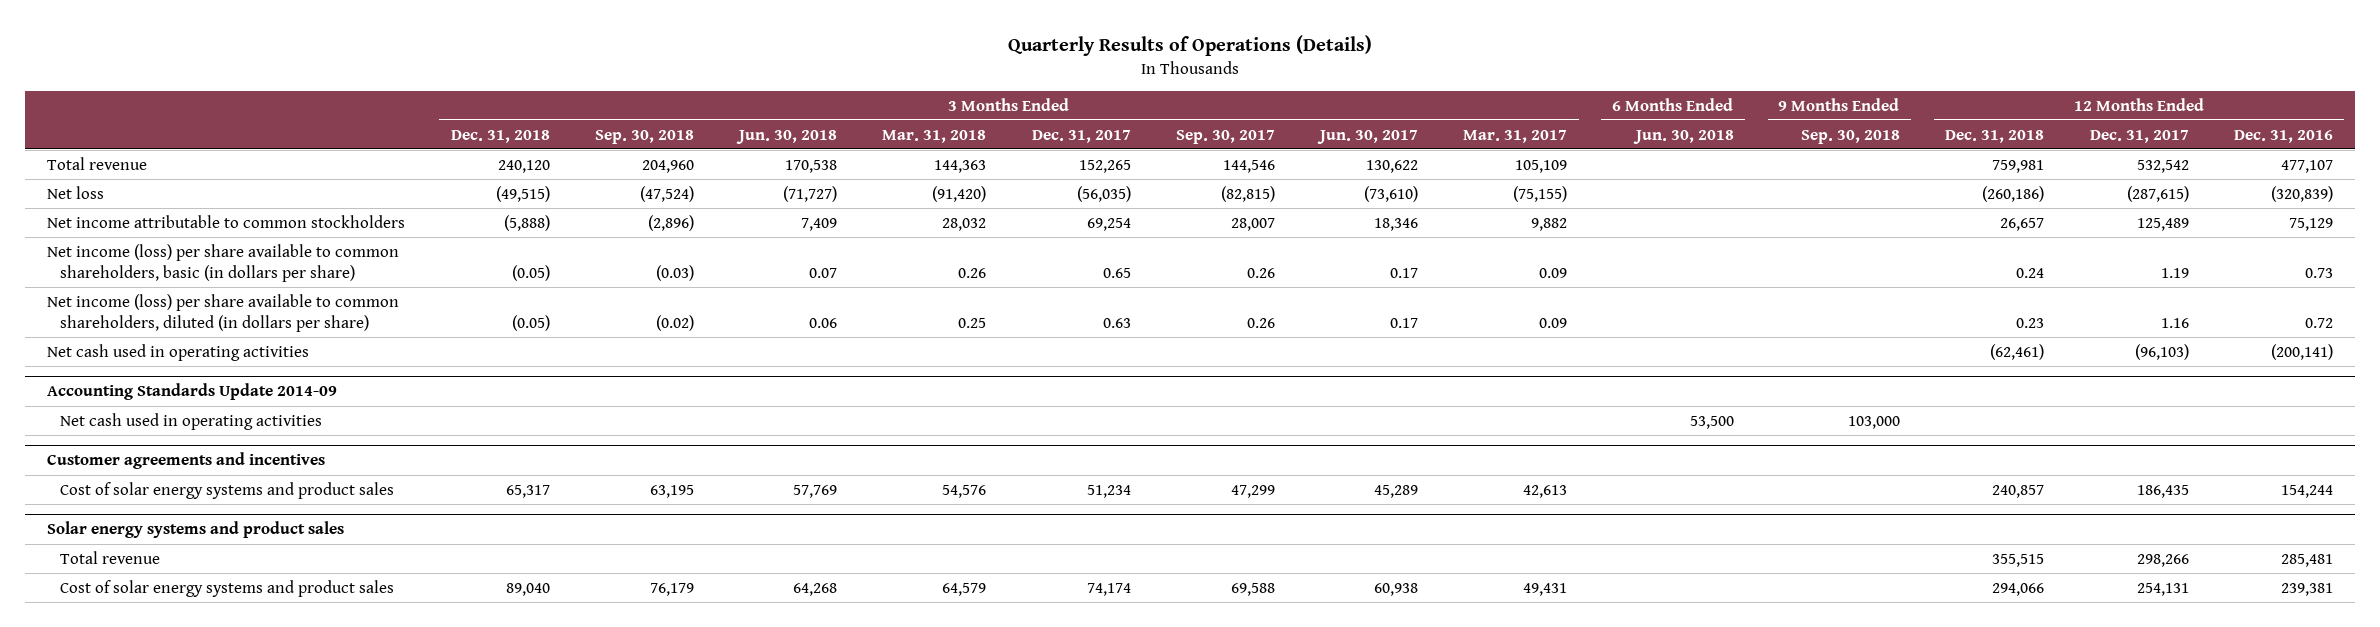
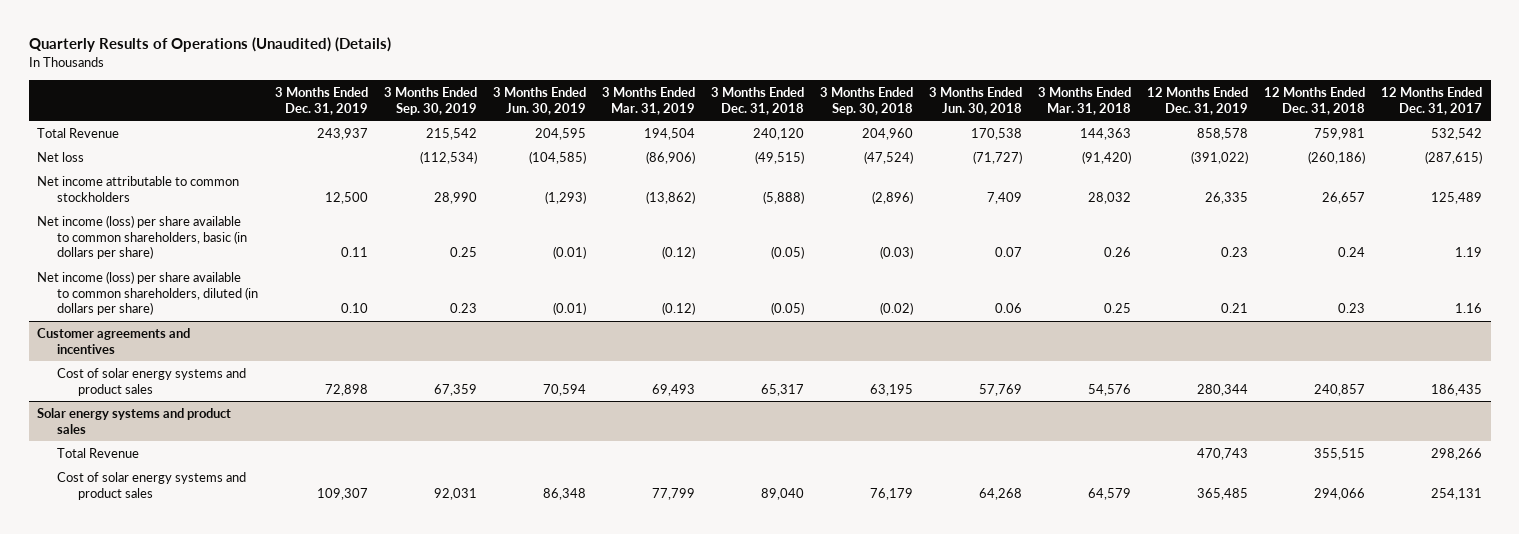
- Quarterly Results of Operations (Details)
+ Quarterly Results of Operations (Unaudited) (Details)
- | 3 Months Ended Dec. 31, 2018 | 3 Months Ended Sep. 30, 2018 | 3 Months Ended Jun. 30, 2018 | 3 Months Ended Mar. 31, 2018 | 3 Months Ended Dec. 31, 2017 | 3 Months Ended Sep. 30, 2017 | 3 Months Ended Jun. 30, 2017 | 3 Months Ended Mar. 31, 2017 | 6 Months Ended Jun. 30, 2018 | 9 Months Ended Sep. 30, 2018 | 12 Months Ended Dec. 31, 2018 | 12 Months Ended Dec. 31, 2017 | 12 Months Ended Dec. 31, 2016
+ | 3 Months Ended Dec. 31, 2019 | 3 Months Ended Sep. 30, 2019 | 3 Months Ended Jun. 30, 2019 | 3 Months Ended Mar. 31, 2019 | 3 Months Ended Dec. 31, 2018 | 3 Months Ended Sep. 30, 2018 | 3 Months Ended Jun. 30, 2018 | 3 Months Ended Mar. 31, 2018 | 12 Months Ended Dec. 31, 2019 | 12 Months Ended Dec. 31, 2018 | 12 Months Ended Dec. 31, 2017
- Total revenue | 240,120 | 204,960 | 170,538 | 144,363 | 152,265 | 144,546 | 130,622 | 105,109 | | | 759,981 | 532,542 | 477,107
+ Total Revenue | 243,937 | 215,542 | 204,595 | 194,504 | 240,120 | 204,960 | 170,538 | 144,363 | 858,578 | 759,981 | 532,542
- Net cash used in operating activities | | | | | | | | | | | (62,461) | (96,103) | (200,141)
- Accounting Standards Update 2014-09
- Net cash used in operating activities | | | | | | | | | 53,500 | 103,000 | | |
@ Solar energy systems and product sales
- Total revenue | | | | | | | | | | | 355,515 | 298,266 | 285,481
+ Total Revenue | | | | | | | | | 470,743 | 355,515 | 298,266

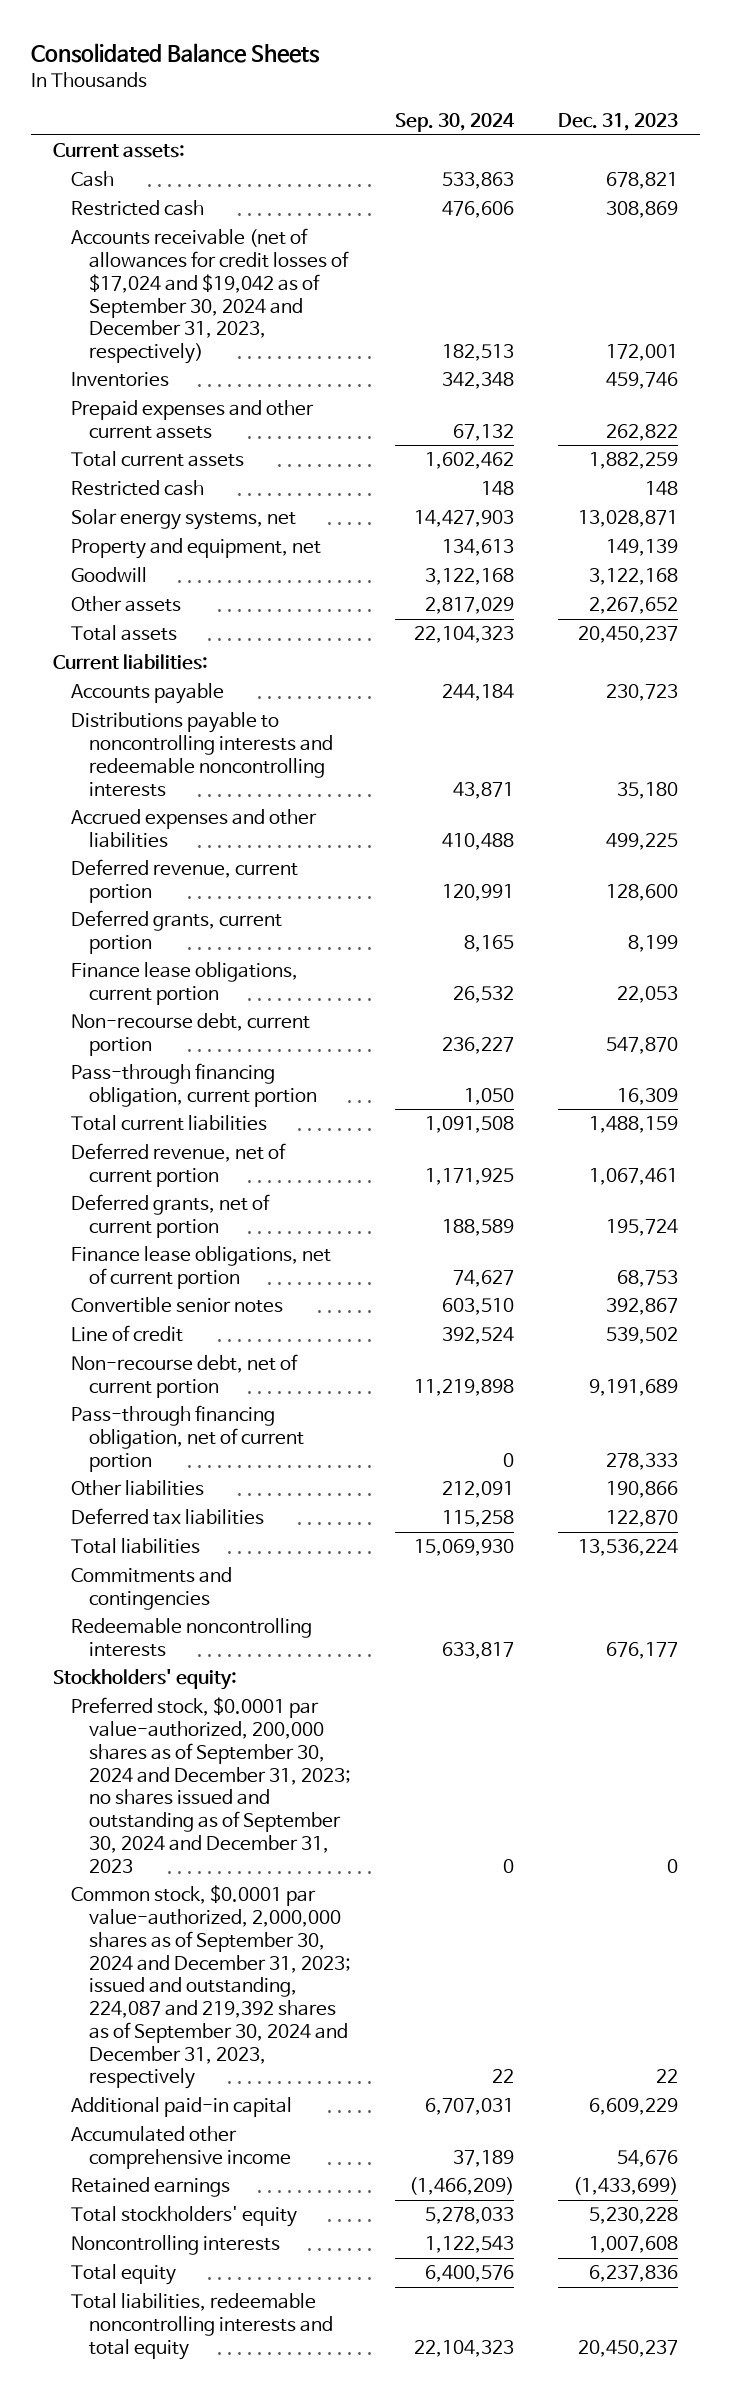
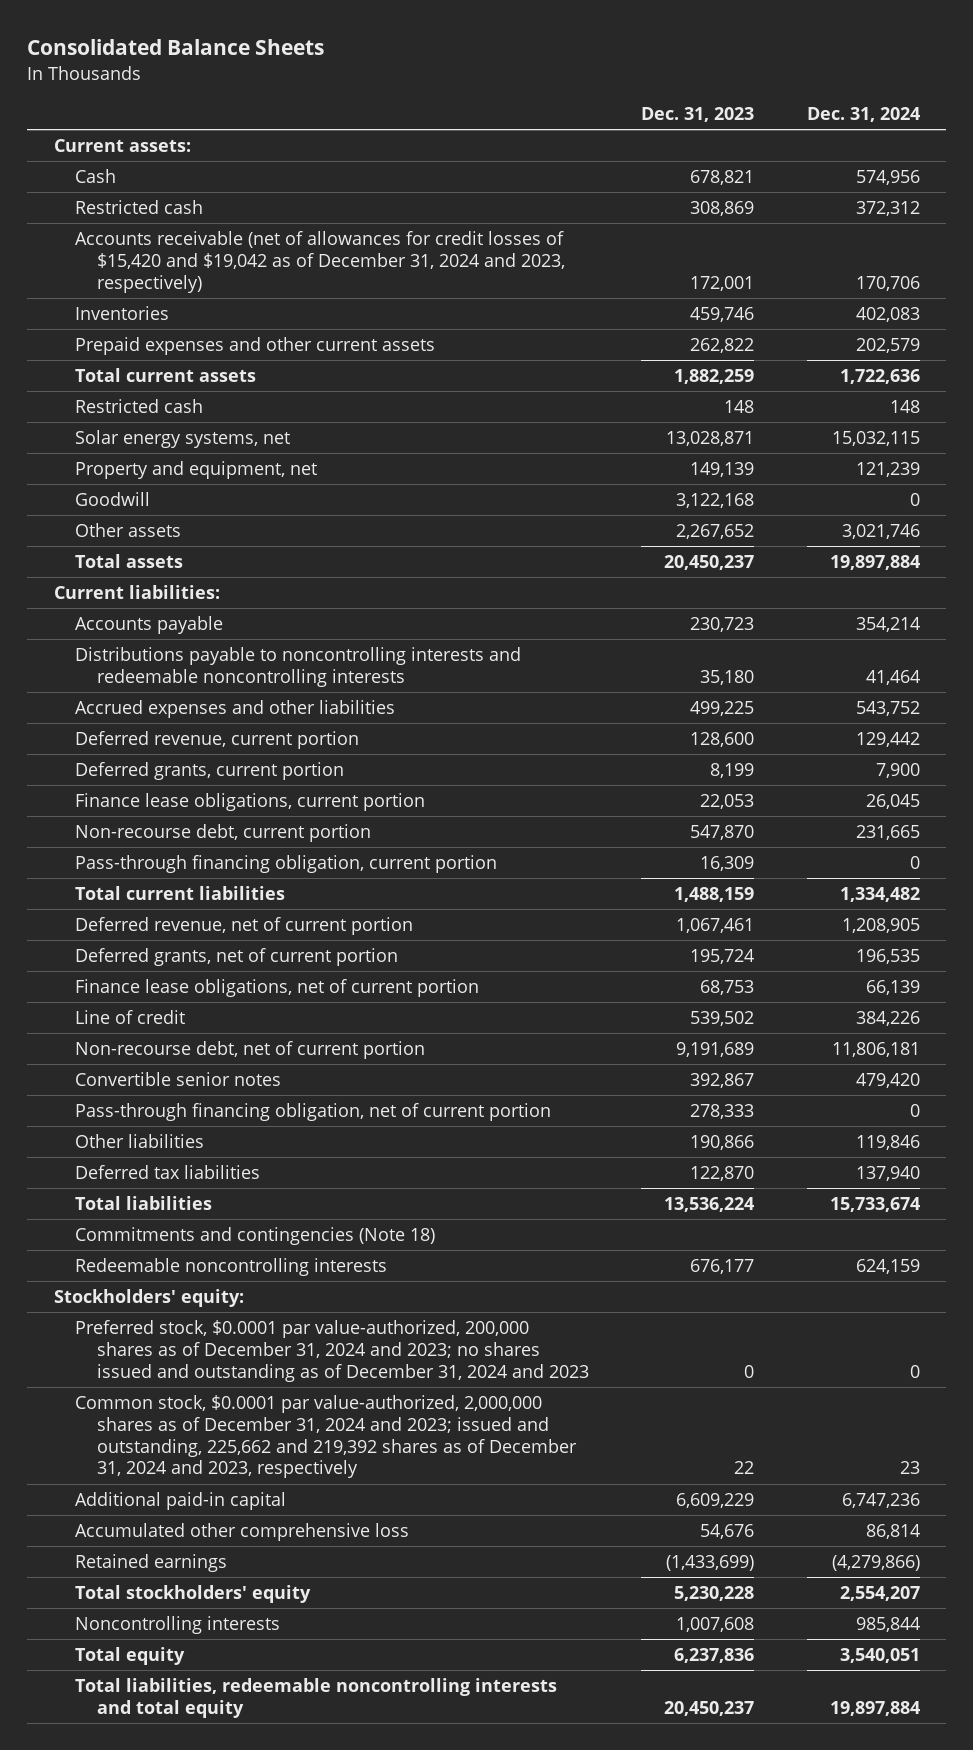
- | Sep. 30, 2024 | Dec. 31, 2023
+ | Dec. 31, 2023 | Dec. 31, 2024
- Accounts receivable (net of allowances for credit losses of $17,024 and $19,042 as of September 30, 2024 and December 31, 2023, respectively) | 182,513 | 172,001
+ Accounts receivable (net of allowances for credit losses of $15,420 and $19,042 as of December 31, 2024 and 2023, respectively) | 172,001 | 170,706
moved down: Convertible senior notes | 392,867 | 479,420
- Commitments and contingencies
+ Commitments and contingencies (Note 18)
- Preferred stock, $0.0001 par value-authorized, 200,000 shares as of September 30, 2024 and December 31, 2023; no shares issued and outstanding as of September 30, 2024 and December 31, 2023 | 0 | 0
- Common stock, $0.0001 par value-authorized, 2,000,000 shares as of September 30, 2024 and December 31, 2023; issued and outstanding, 224,087 and 219,392 shares as of September 30, 2024 and December 31, 2023, respectively | 22 | 22
+ Preferred stock, $0.0001 par value-authorized, 200,000 shares as of December 31, 2024 and 2023; no shares issued and outstanding as of December 31, 2024 and 2023 | 0 | 0
+ Common stock, $0.0001 par value-authorized, 2,000,000 shares as of December 31, 2024 and 2023; issued and outstanding, 225,662 and 219,392 shares as of December 31, 2024 and 2023, respectively | 22 | 23
- Accumulated other comprehensive income | 37,189 | 54,676
+ Accumulated other comprehensive loss | 54,676 | 86,814

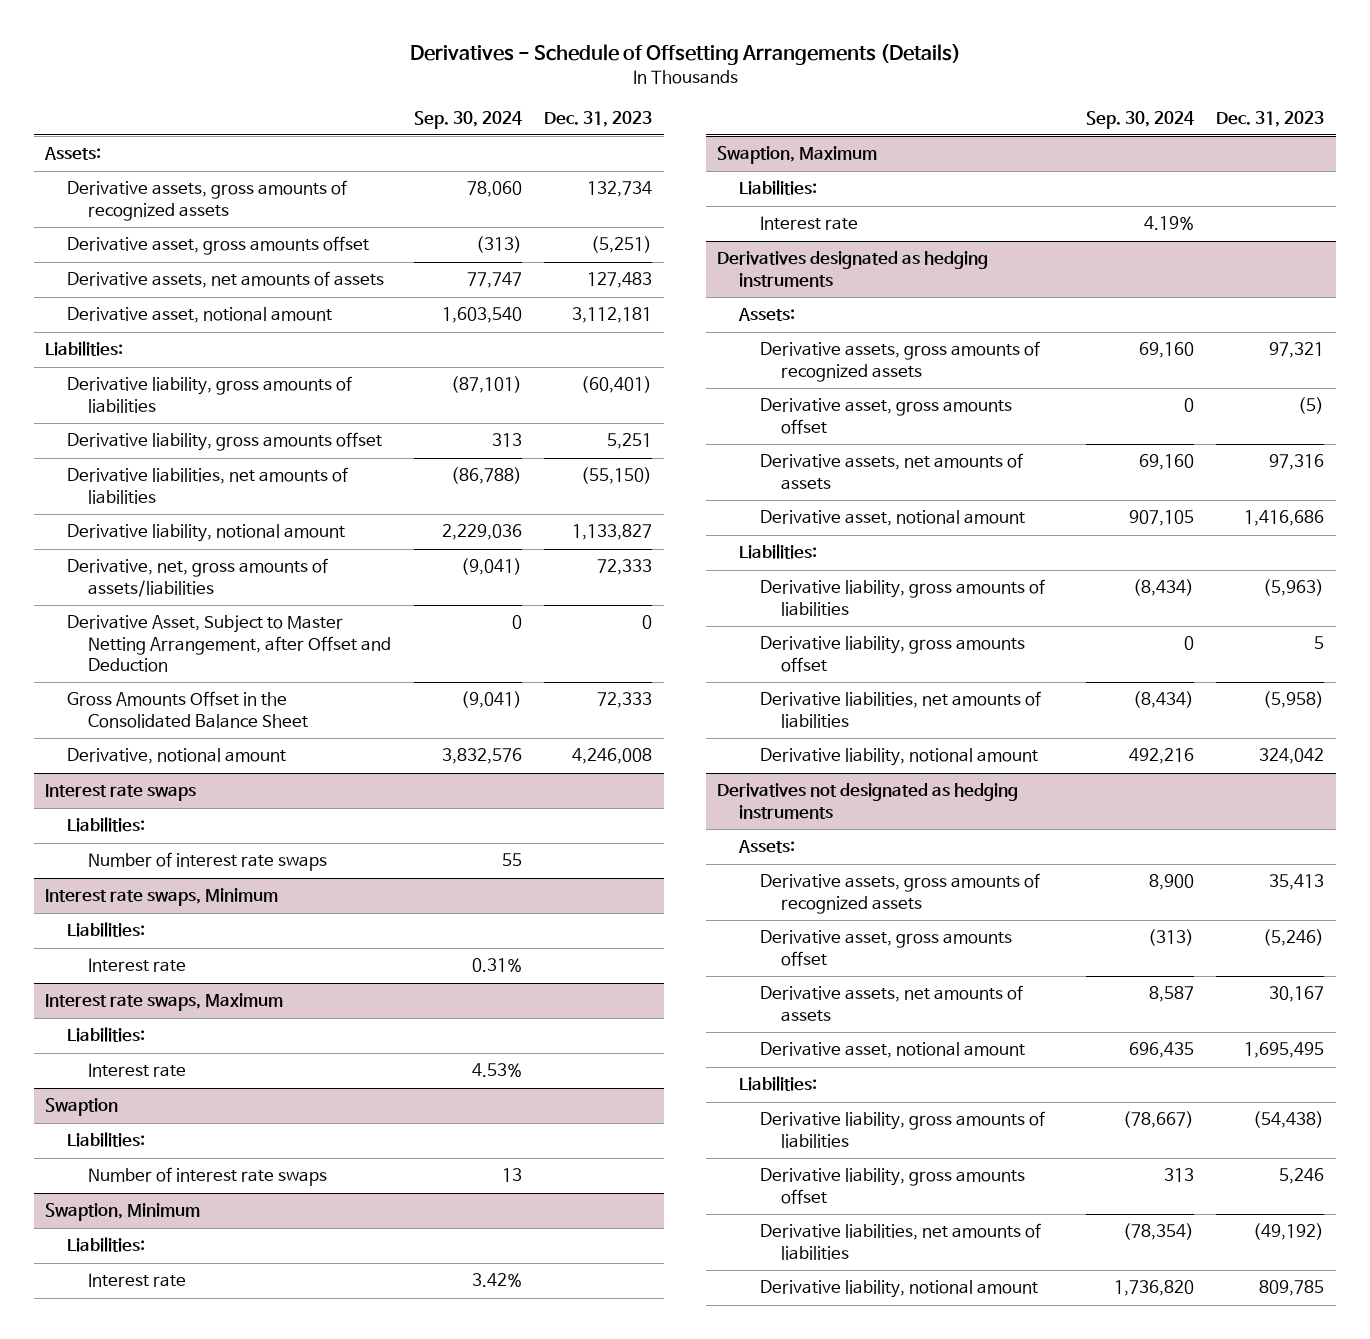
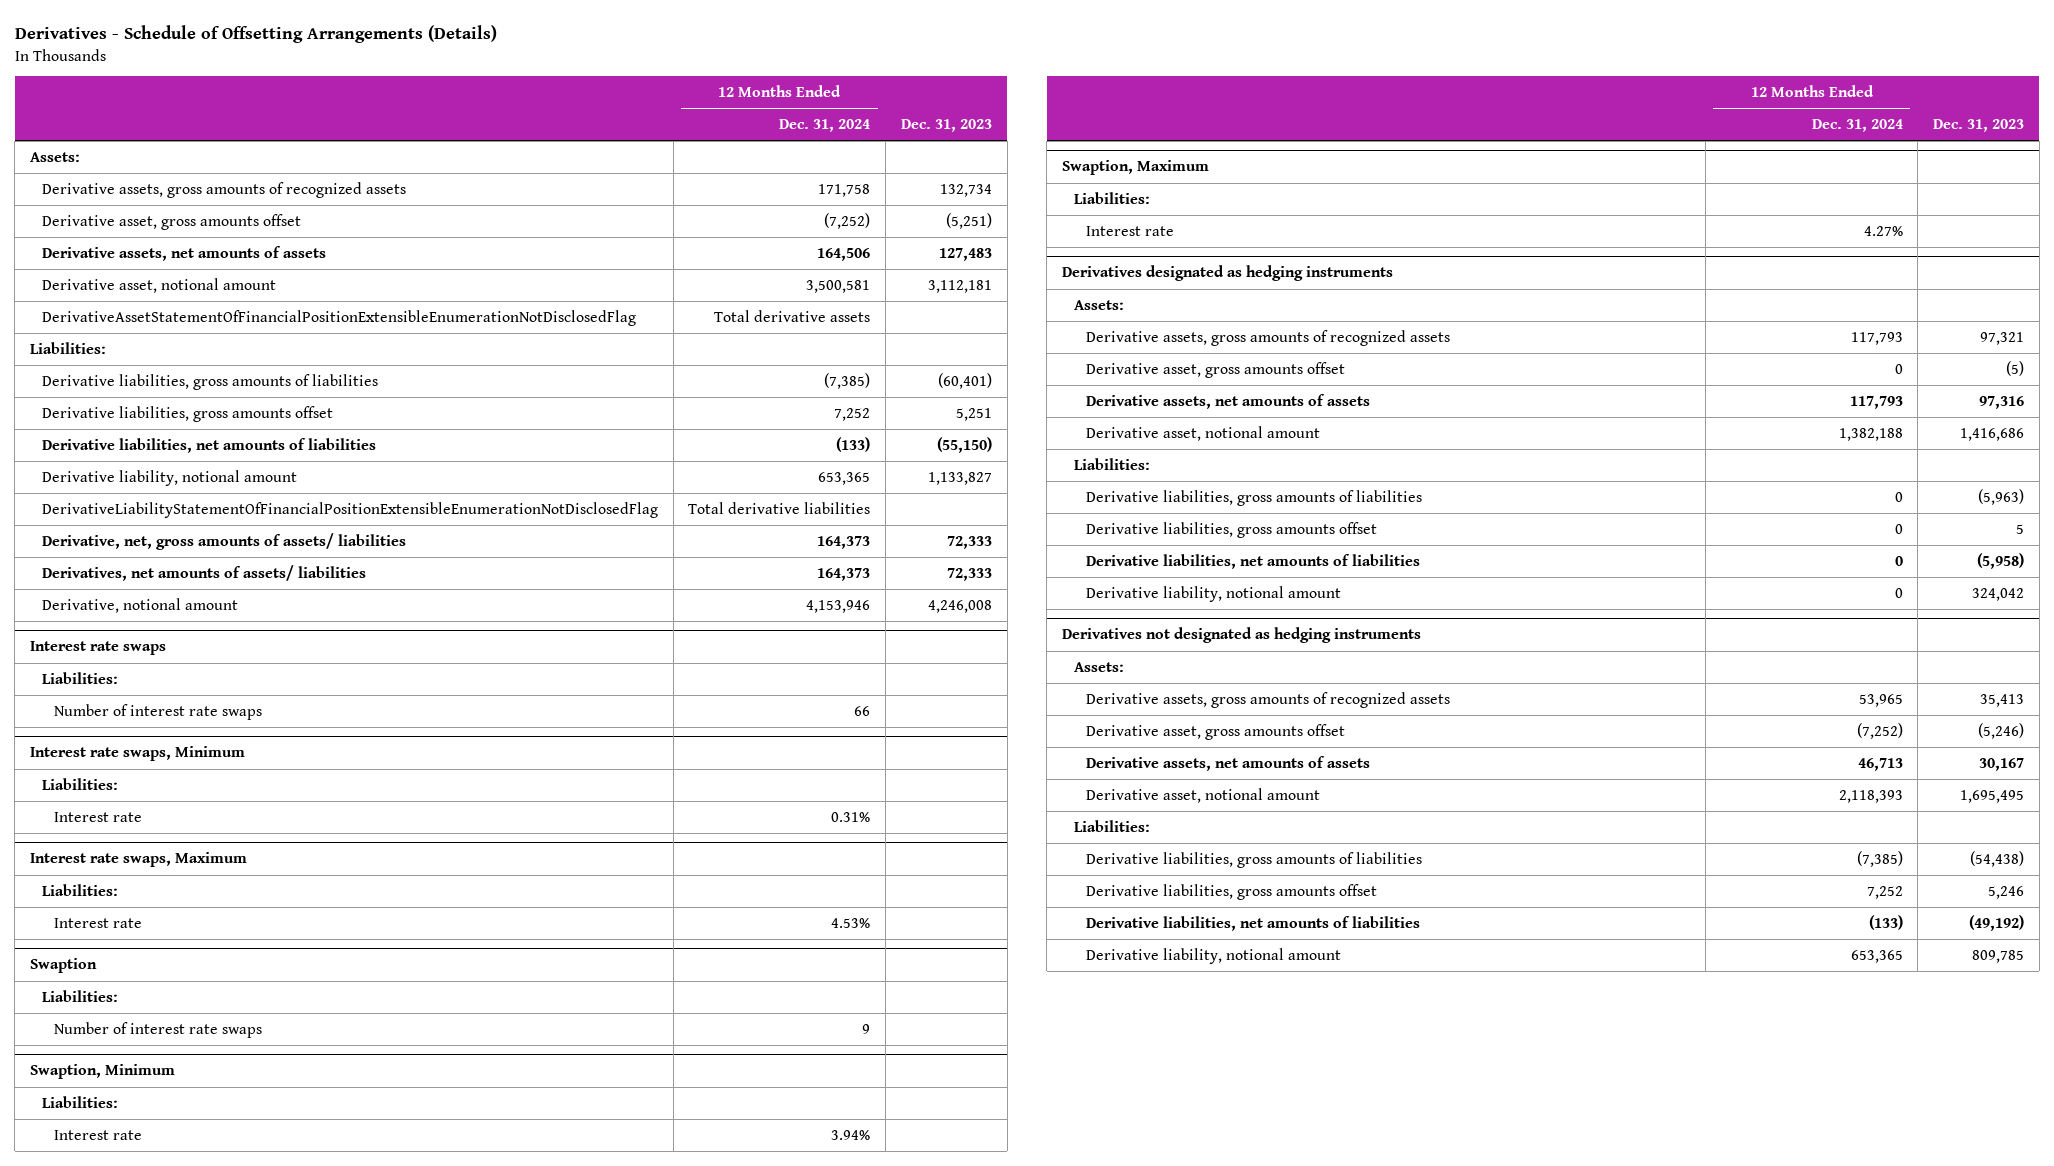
- | Sep. 30, 2024 | Dec. 31, 2023
+ | 12 Months Ended Dec. 31, 2024 | Dec. 31, 2023
+ DerivativeAssetStatementOfFinancialPositionExtensibleEnumerationNotDisclosedFlag | Total derivative assets |
- Derivative liability, gross amounts of liabilities | (87,101) | (60,401)
- Derivative liability, gross amounts offset | 313 | 5,251
+ Derivative liabilities, gross amounts of liabilities | (7,385) | (60,401)
+ Derivative liabilities, gross amounts offset | 7,252 | 5,251
- Derivative, net, gross amounts of assets/liabilities | (9,041) | 72,333
- Derivative Asset, Subject to Master Netting Arrangement, after Offset and Deduction | 0 | 0
- Gross Amounts Offset in the Consolidated Balance Sheet | (9,041) | 72,333
+ DerivativeLiabilityStatementOfFinancialPositionExtensibleEnumerationNotDisclosedFlag | Total derivative liabilities |
+ Derivative, net, gross amounts of assets/ liabilities | 164,373 | 72,333
+ Derivatives, net amounts of assets/ liabilities | 164,373 | 72,333
@ Derivatives designated as hedging instruments
- Derivative liability, gross amounts of liabilities | (8,434) | (5,963)
- Derivative liability, gross amounts offset | 0 | 5
+ Derivative liabilities, gross amounts of liabilities | 0 | (5,963)
+ Derivative liabilities, gross amounts offset | 0 | 5
@ Derivatives not designated as hedging instruments
- Derivative liability, gross amounts of liabilities | (78,667) | (54,438)
- Derivative liability, gross amounts offset | 313 | 5,246
+ Derivative liabilities, gross amounts of liabilities | (7,385) | (54,438)
+ Derivative liabilities, gross amounts offset | 7,252 | 5,246

